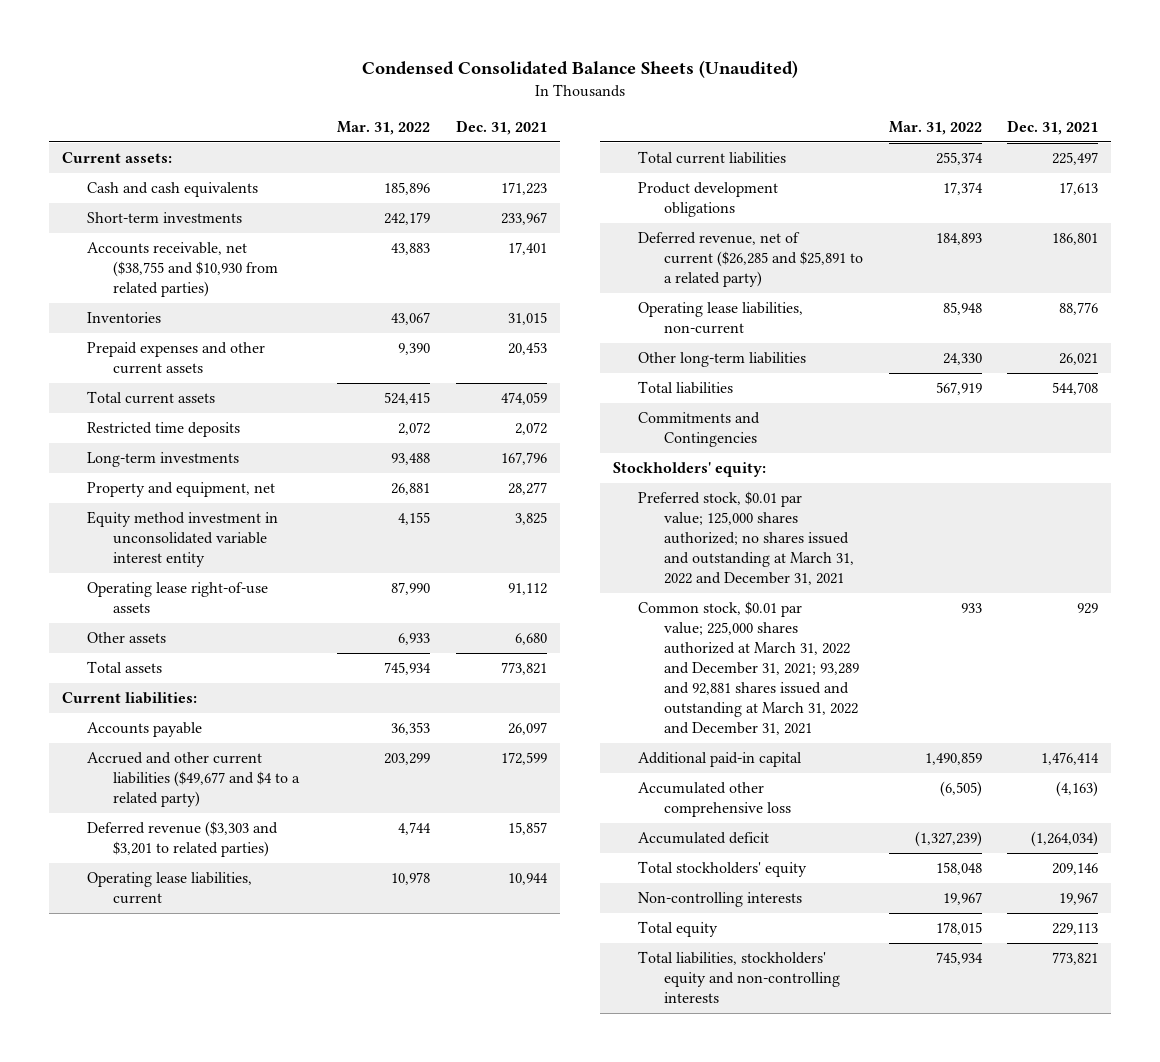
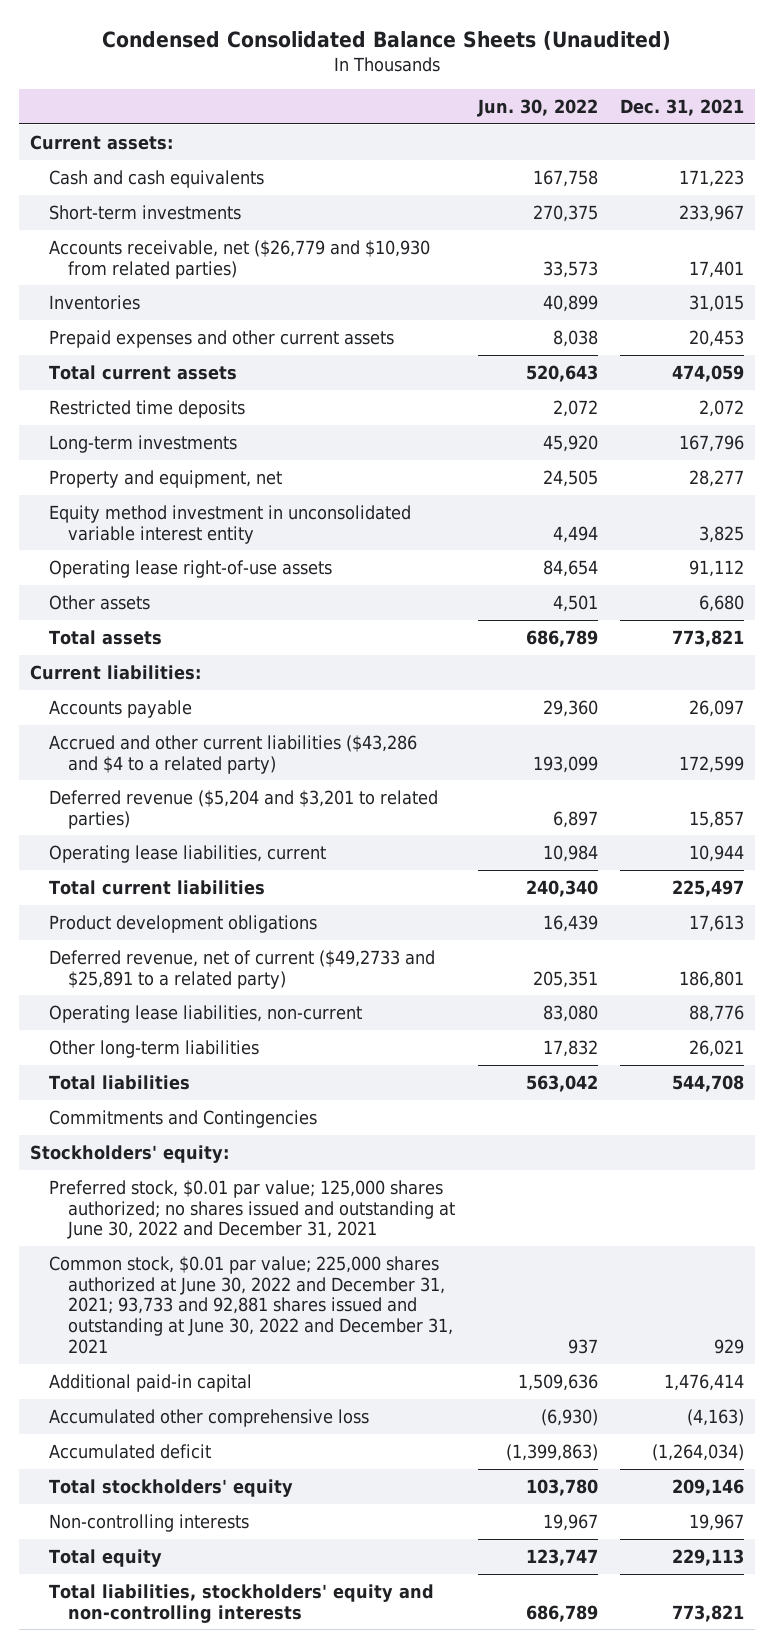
- | Mar. 31, 2022 | Dec. 31, 2021
+ | Jun. 30, 2022 | Dec. 31, 2021
- Accounts receivable, net ($38,755 and $10,930 from related parties) | 43,883 | 17,401
+ Accounts receivable, net ($26,779 and $10,930 from related parties) | 33,573 | 17,401
- Accrued and other current liabilities ($49,677 and $4 to a related party) | 203,299 | 172,599
- Deferred revenue ($3,303 and $3,201 to related parties) | 4,744 | 15,857
+ Accrued and other current liabilities ($43,286 and $4 to a related party) | 193,099 | 172,599
+ Deferred revenue ($5,204 and $3,201 to related parties) | 6,897 | 15,857
- Deferred revenue, net of current ($26,285 and $25,891 to a related party) | 184,893 | 186,801
+ Deferred revenue, net of current ($49,2733 and $25,891 to a related party) | 205,351 | 186,801
- Preferred stock, $0.01 par value; 125,000 shares authorized; no shares issued and outstanding at March 31, 2022 and December 31, 2021
- Common stock, $0.01 par value; 225,000 shares authorized at March 31, 2022 and December 31, 2021; 93,289 and 92,881 shares issued and outstanding at March 31, 2022 and December 31, 2021 | 933 | 929
+ Preferred stock, $0.01 par value; 125,000 shares authorized; no shares issued and outstanding at June 30, 2022 and December 31, 2021
+ Common stock, $0.01 par value; 225,000 shares authorized at June 30, 2022 and December 31, 2021; 93,733 and 92,881 shares issued and outstanding at June 30, 2022 and December 31, 2021 | 937 | 929

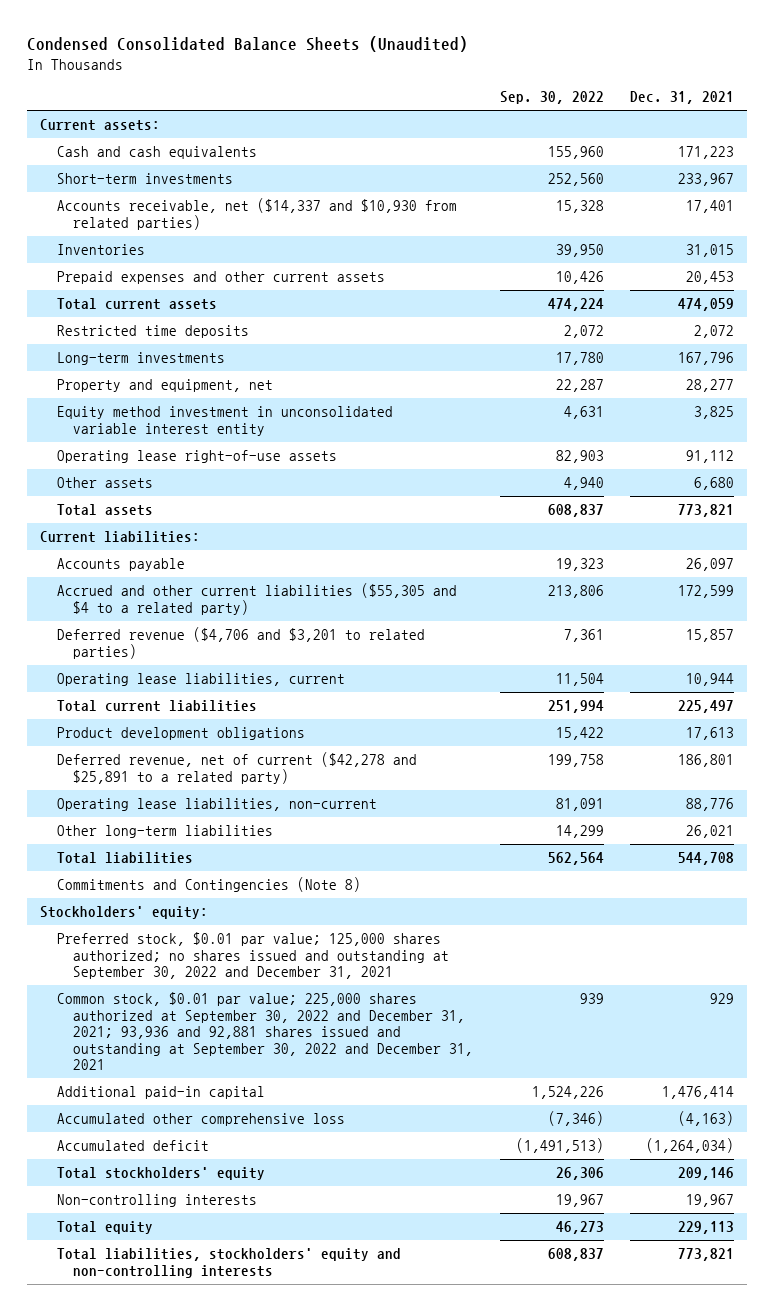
- | Jun. 30, 2022 | Dec. 31, 2021
+ | Sep. 30, 2022 | Dec. 31, 2021
- Accounts receivable, net ($26,779 and $10,930 from related parties) | 33,573 | 17,401
+ Accounts receivable, net ($14,337 and $10,930 from related parties) | 15,328 | 17,401
- Accrued and other current liabilities ($43,286 and $4 to a related party) | 193,099 | 172,599
- Deferred revenue ($5,204 and $3,201 to related parties) | 6,897 | 15,857
+ Accrued and other current liabilities ($55,305 and $4 to a related party) | 213,806 | 172,599
+ Deferred revenue ($4,706 and $3,201 to related parties) | 7,361 | 15,857
- Deferred revenue, net of current ($49,2733 and $25,891 to a related party) | 205,351 | 186,801
+ Deferred revenue, net of current ($42,278 and $25,891 to a related party) | 199,758 | 186,801
- Commitments and Contingencies
+ Commitments and Contingencies (Note 8)
- Preferred stock, $0.01 par value; 125,000 shares authorized; no shares issued and outstanding at June 30, 2022 and December 31, 2021
- Common stock, $0.01 par value; 225,000 shares authorized at June 30, 2022 and December 31, 2021; 93,733 and 92,881 shares issued and outstanding at June 30, 2022 and December 31, 2021 | 937 | 929
+ Preferred stock, $0.01 par value; 125,000 shares authorized; no shares issued and outstanding at September 30, 2022 and December 31, 2021
+ Common stock, $0.01 par value; 225,000 shares authorized at September 30, 2022 and December 31, 2021; 93,936 and 92,881 shares issued and outstanding at September 30, 2022 and December 31, 2021 | 939 | 929

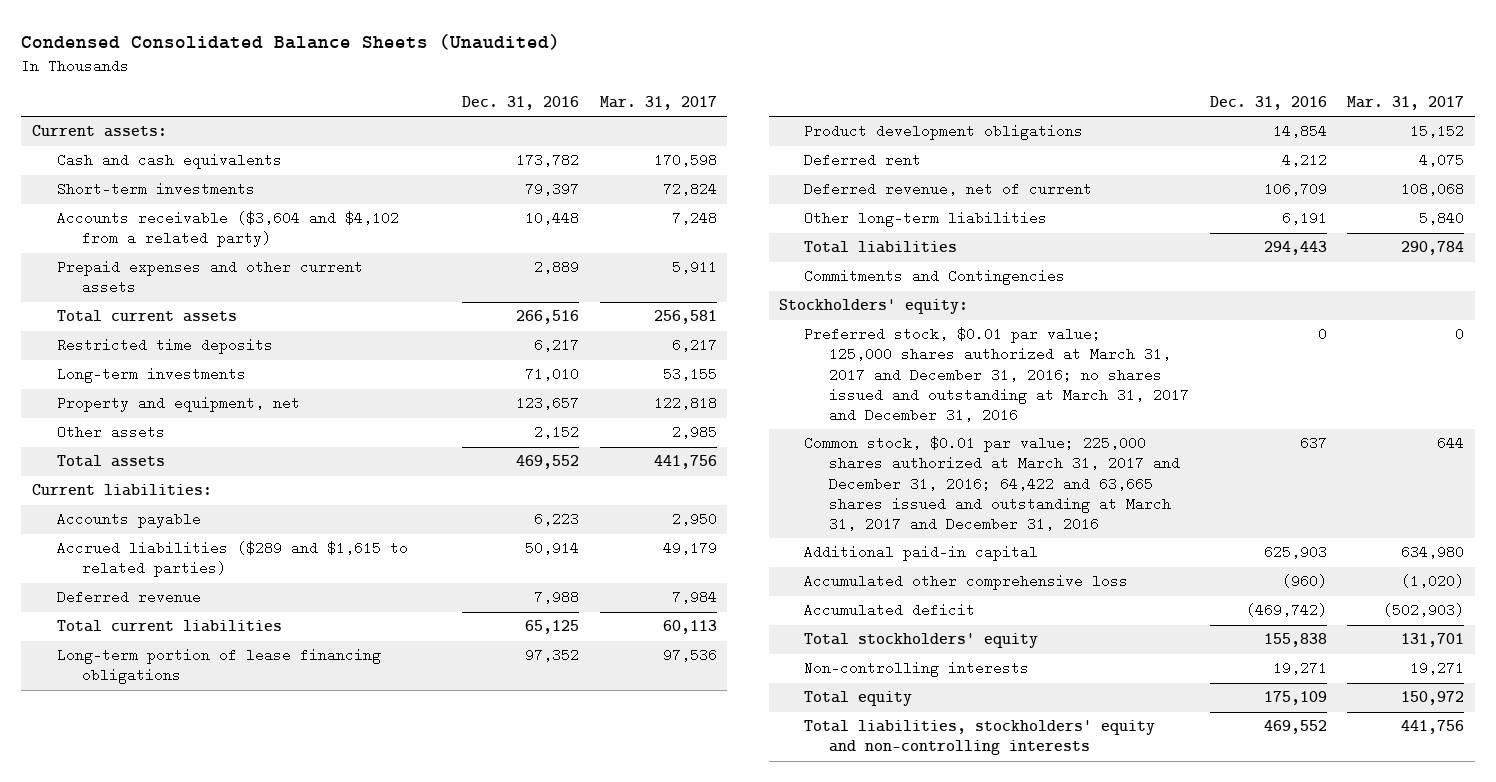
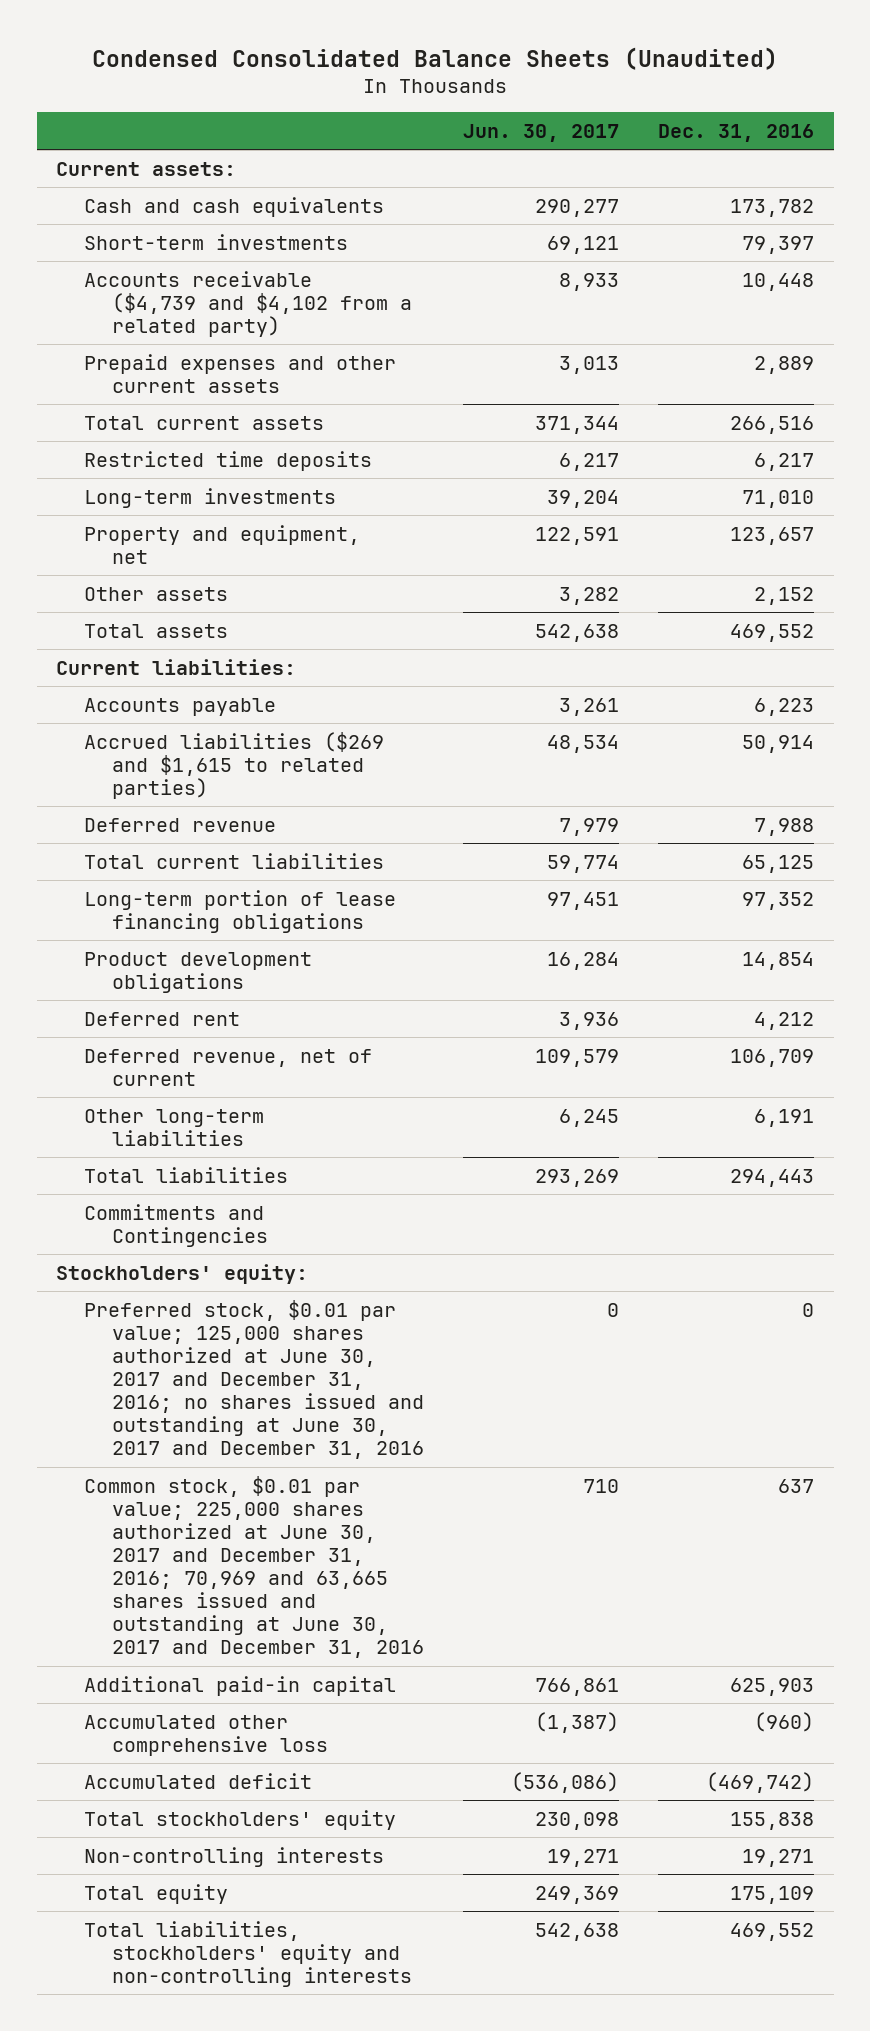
- | Dec. 31, 2016 | Mar. 31, 2017
+ | Jun. 30, 2017 | Dec. 31, 2016
- Accounts receivable ($3,604 and $4,102 from a related party) | 10,448 | 7,248
+ Accounts receivable ($4,739 and $4,102 from a related party) | 8,933 | 10,448
- Accrued liabilities ($289 and $1,615 to related parties) | 50,914 | 49,179
+ Accrued liabilities ($269 and $1,615 to related parties) | 48,534 | 50,914
- Preferred stock, $0.01 par value; 125,000 shares authorized at March 31, 2017 and December 31, 2016; no shares issued and outstanding at March 31, 2017 and December 31, 2016 | 0 | 0
- Common stock, $0.01 par value; 225,000 shares authorized at March 31, 2017 and December 31, 2016; 64,422 and 63,665 shares issued and outstanding at March 31, 2017 and December 31, 2016 | 637 | 644
+ Preferred stock, $0.01 par value; 125,000 shares authorized at June 30, 2017 and December 31, 2016; no shares issued and outstanding at June 30, 2017 and December 31, 2016 | 0 | 0
+ Common stock, $0.01 par value; 225,000 shares authorized at June 30, 2017 and December 31, 2016; 70,969 and 63,665 shares issued and outstanding at June 30, 2017 and December 31, 2016 | 710 | 637

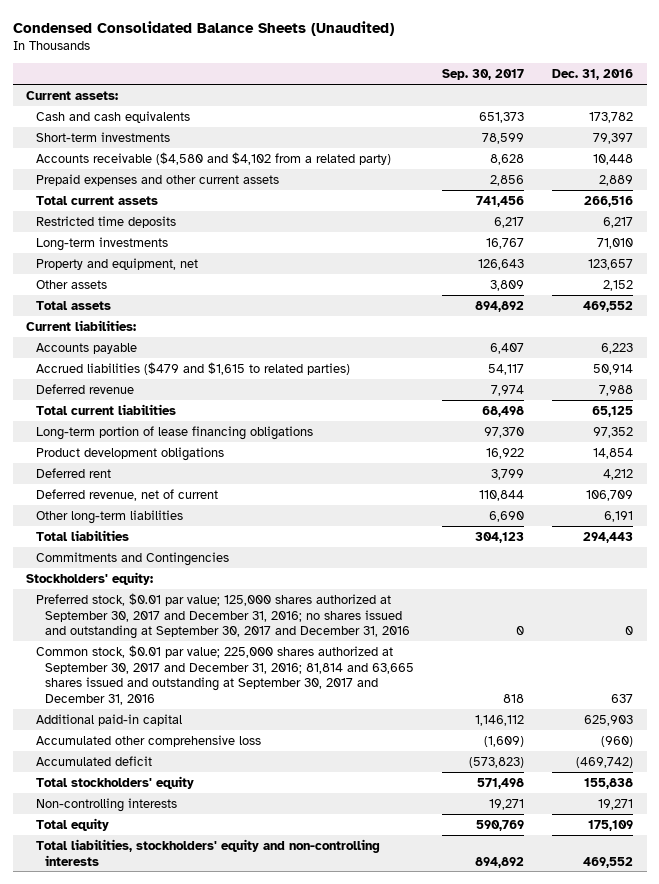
- | Jun. 30, 2017 | Dec. 31, 2016
+ | Sep. 30, 2017 | Dec. 31, 2016
- Accounts receivable ($4,739 and $4,102 from a related party) | 8,933 | 10,448
+ Accounts receivable ($4,580 and $4,102 from a related party) | 8,628 | 10,448
- Accrued liabilities ($269 and $1,615 to related parties) | 48,534 | 50,914
+ Accrued liabilities ($479 and $1,615 to related parties) | 54,117 | 50,914
- Preferred stock, $0.01 par value; 125,000 shares authorized at June 30, 2017 and December 31, 2016; no shares issued and outstanding at June 30, 2017 and December 31, 2016 | 0 | 0
- Common stock, $0.01 par value; 225,000 shares authorized at June 30, 2017 and December 31, 2016; 70,969 and 63,665 shares issued and outstanding at June 30, 2017 and December 31, 2016 | 710 | 637
+ Preferred stock, $0.01 par value; 125,000 shares authorized at September 30, 2017 and December 31, 2016; no shares issued and outstanding at September 30, 2017 and December 31, 2016 | 0 | 0
+ Common stock, $0.01 par value; 225,000 shares authorized at September 30, 2017 and December 31, 2016; 81,814 and 63,665 shares issued and outstanding at September 30, 2017 and December 31, 2016 | 818 | 637

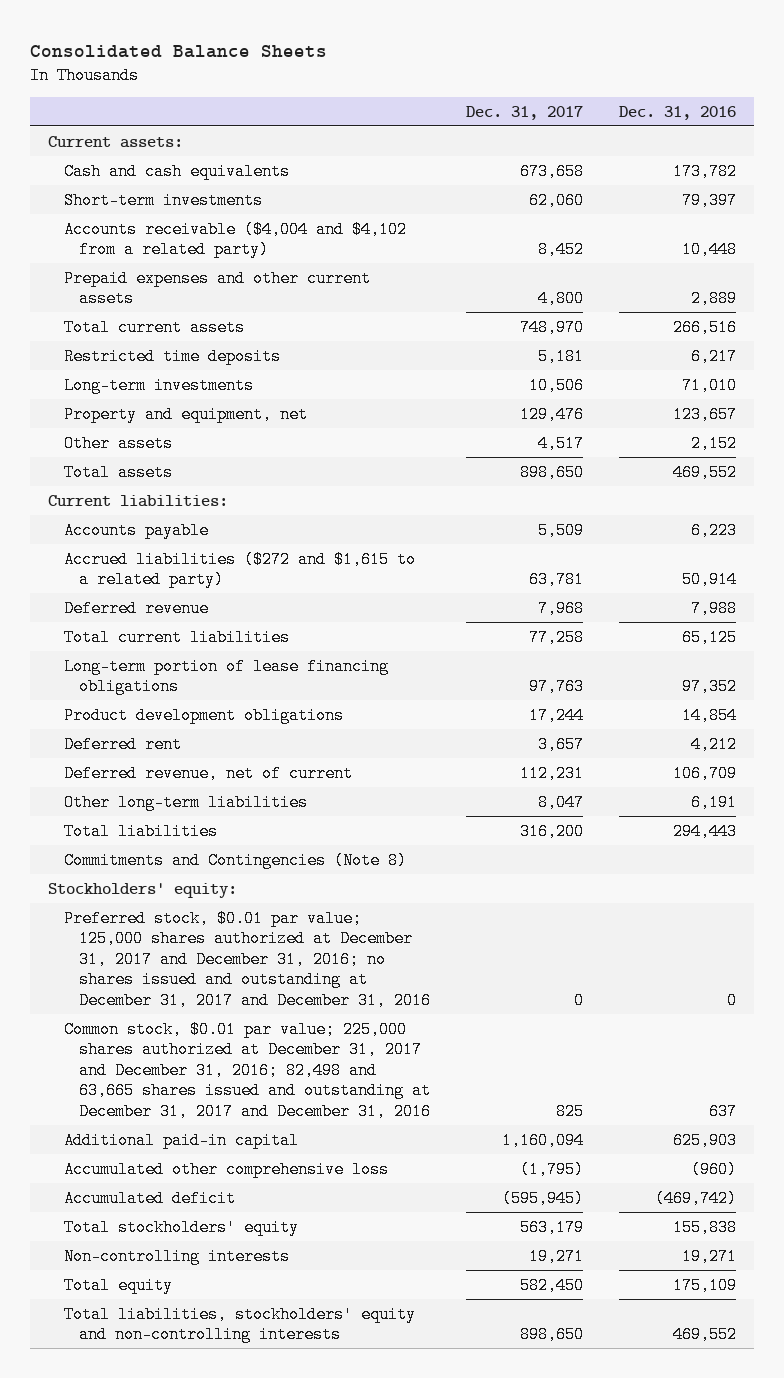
- Condensed Consolidated Balance Sheets (Unaudited)
+ Consolidated Balance Sheets
- | Sep. 30, 2017 | Dec. 31, 2016
+ | Dec. 31, 2017 | Dec. 31, 2016
- Accounts receivable ($4,580 and $4,102 from a related party) | 8,628 | 10,448
+ Accounts receivable ($4,004 and $4,102 from a related party) | 8,452 | 10,448
- Accrued liabilities ($479 and $1,615 to related parties) | 54,117 | 50,914
+ Accrued liabilities ($272 and $1,615 to a related party) | 63,781 | 50,914
- Commitments and Contingencies
+ Commitments and Contingencies (Note 8)
- Preferred stock, $0.01 par value; 125,000 shares authorized at September 30, 2017 and December 31, 2016; no shares issued and outstanding at September 30, 2017 and December 31, 2016 | 0 | 0
- Common stock, $0.01 par value; 225,000 shares authorized at September 30, 2017 and December 31, 2016; 81,814 and 63,665 shares issued and outstanding at September 30, 2017 and December 31, 2016 | 818 | 637
+ Preferred stock, $0.01 par value; 125,000 shares authorized at December 31, 2017 and December 31, 2016; no shares issued and outstanding at December 31, 2017 and December 31, 2016 | 0 | 0
+ Common stock, $0.01 par value; 225,000 shares authorized at December 31, 2017 and December 31, 2016; 82,498 and 63,665 shares issued and outstanding at December 31, 2017 and December 31, 2016 | 825 | 637

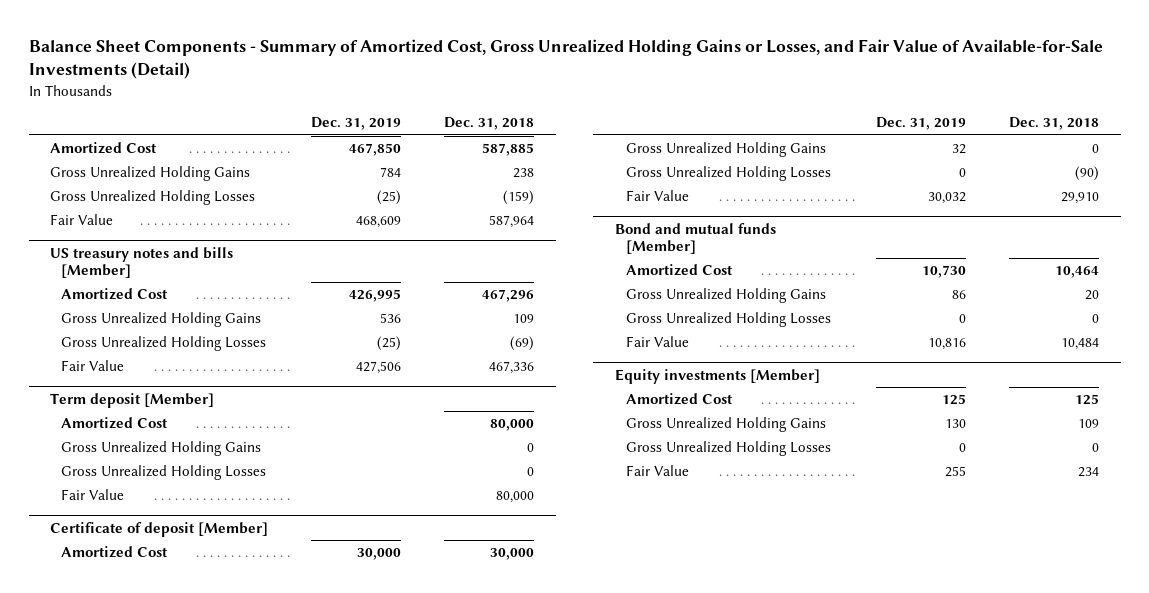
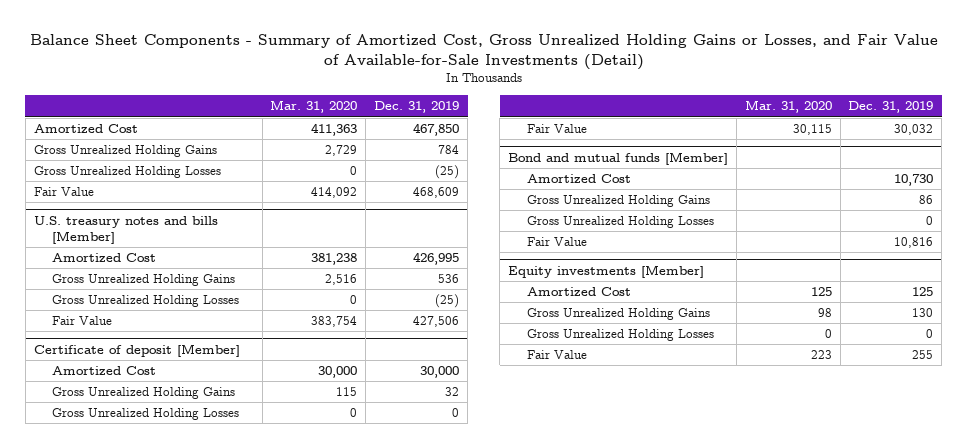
- | Dec. 31, 2019 | Dec. 31, 2018
+ | Mar. 31, 2020 | Dec. 31, 2019
- US treasury notes and bills [Member]
+ U.S. treasury notes and bills [Member]
- Term deposit [Member]
- Amortized Cost | | 80,000
- Gross Unrealized Holding Gains | | 0
- Gross Unrealized Holding Losses | | 0
- Fair Value | | 80,000

